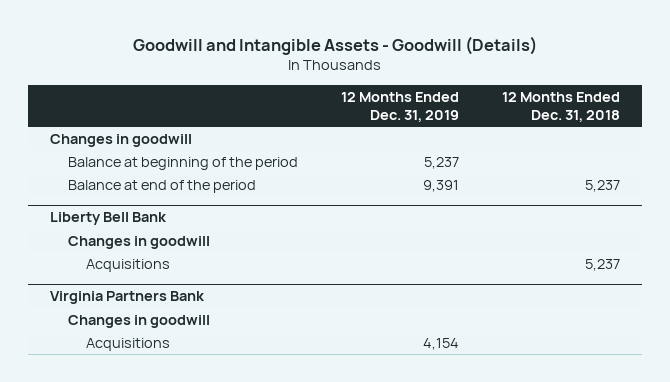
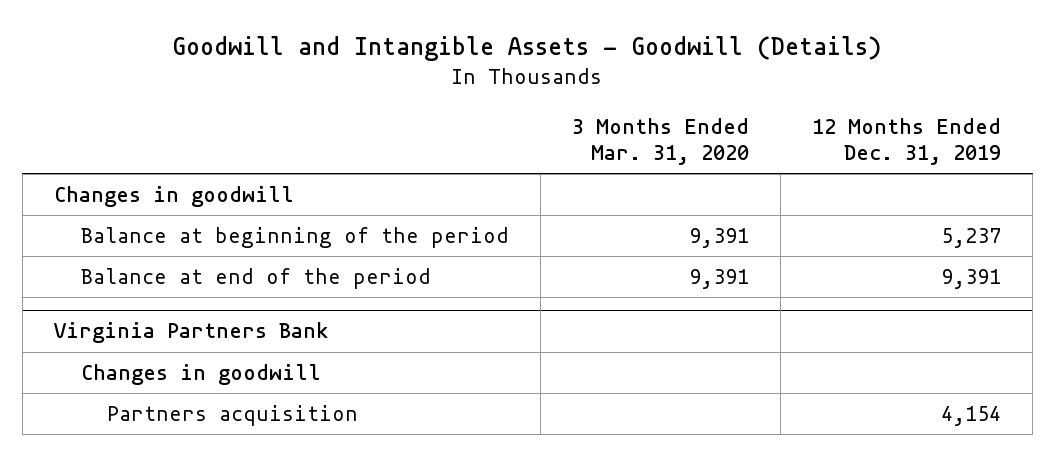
- | 12 Months Ended Dec. 31, 2019 | 12 Months Ended Dec. 31, 2018
+ | 3 Months Ended Mar. 31, 2020 | 12 Months Ended Dec. 31, 2019
- Liberty Bell Bank
- Changes in goodwill
- Acquisitions | | 5,237
@ Virginia Partners Bank
- Acquisitions | 4,154 |
+ Partners acquisition | | 4,154

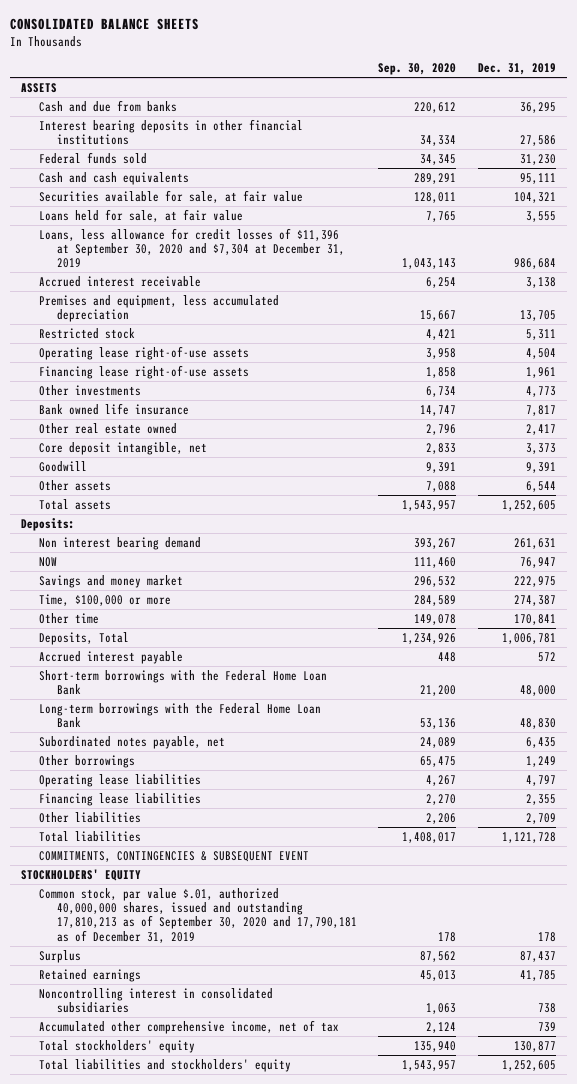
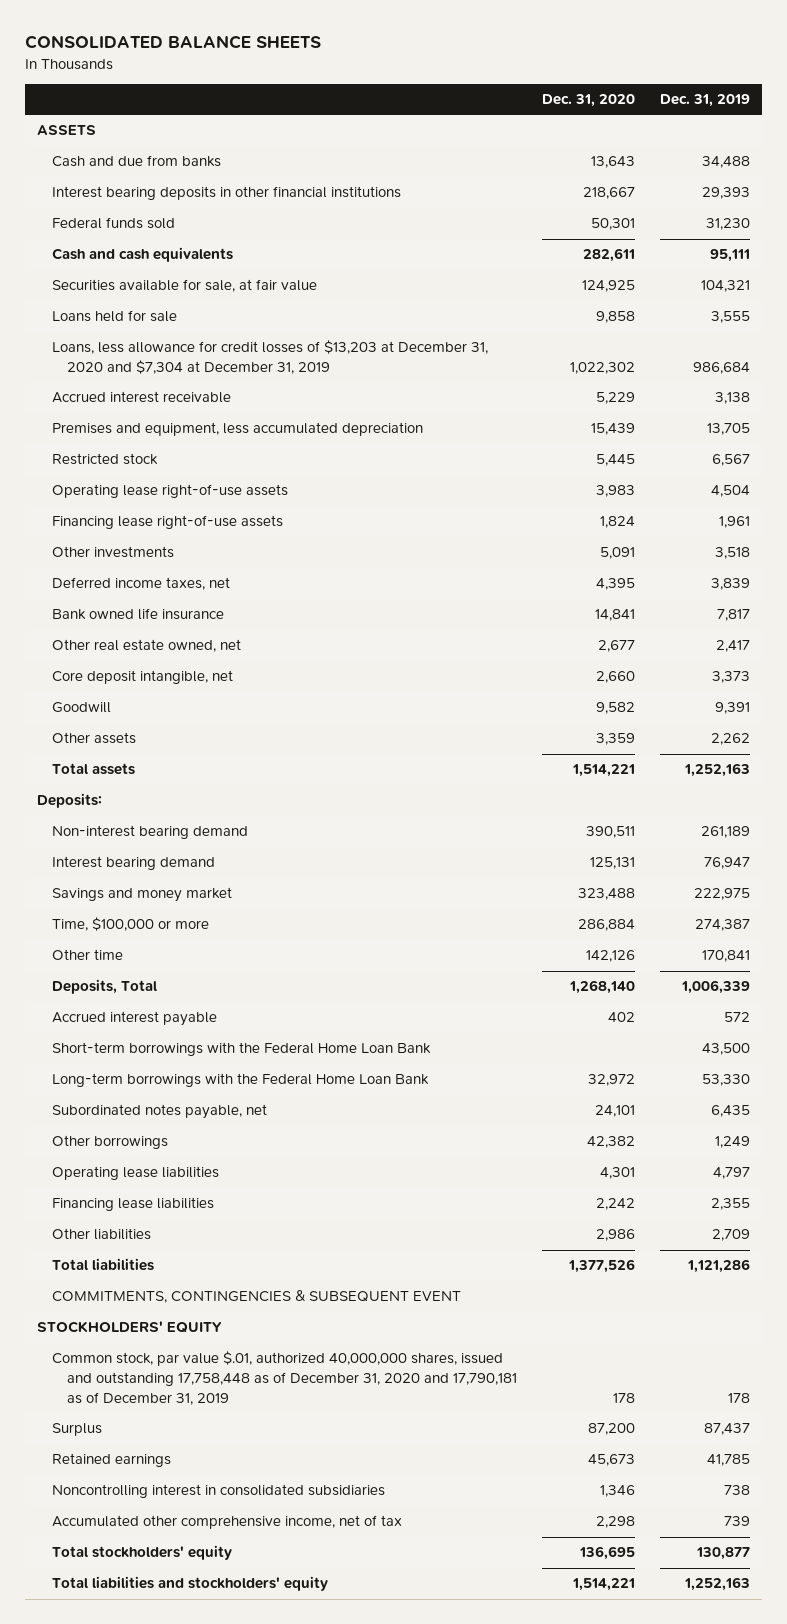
- | Sep. 30, 2020 | Dec. 31, 2019
+ | Dec. 31, 2020 | Dec. 31, 2019
- Cash and due from banks | 220,612 | 36,295
- Interest bearing deposits in other financial institutions | 34,334 | 27,586
+ Cash and due from banks | 13,643 | 34,488
+ Interest bearing deposits in other financial institutions | 218,667 | 29,393
- Loans held for sale, at fair value | 7,765 | 3,555
- Loans, less allowance for credit losses of $11,396 at September 30, 2020 and $7,304 at December 31, 2019 | 1,043,143 | 986,684
+ Loans held for sale | 9,858 | 3,555
+ Loans, less allowance for credit losses of $13,203 at December 31, 2020 and $7,304 at December 31, 2019 | 1,022,302 | 986,684
- Restricted stock | 4,421 | 5,311
+ Restricted stock | 5,445 | 6,567
- Other investments | 6,734 | 4,773
+ Other investments | 5,091 | 3,518
+ Deferred income taxes, net | 4,395 | 3,839
- Other real estate owned | 2,796 | 2,417
+ Other real estate owned, net | 2,677 | 2,417
- Other assets | 7,088 | 6,544
- Total assets | 1,543,957 | 1,252,605
+ Other assets | 3,359 | 2,262
+ Total assets | 1,514,221 | 1,252,163
- Non interest bearing demand | 393,267 | 261,631
- NOW | 111,460 | 76,947
+ Non-interest bearing demand | 390,511 | 261,189
+ Interest bearing demand | 125,131 | 76,947
- Deposits, Total | 1,234,926 | 1,006,781
+ Deposits, Total | 1,268,140 | 1,006,339
- Short-term borrowings with the Federal Home Loan Bank | 21,200 | 48,000
- Long-term borrowings with the Federal Home Loan Bank | 53,136 | 48,830
+ Short-term borrowings with the Federal Home Loan Bank | | 43,500
+ Long-term borrowings with the Federal Home Loan Bank | 32,972 | 53,330
- Total liabilities | 1,408,017 | 1,121,728
+ Total liabilities | 1,377,526 | 1,121,286
- Common stock, par value $.01, authorized 40,000,000 shares, issued and outstanding 17,810,213 as of September 30, 2020 and 17,790,181 as of December 31, 2019 | 178 | 178
+ Common stock, par value $.01, authorized 40,000,000 shares, issued and outstanding 17,758,448 as of December 31, 2020 and 17,790,181 as of December 31, 2019 | 178 | 178
- Total liabilities and stockholders' equity | 1,543,957 | 1,252,605
+ Total liabilities and stockholders' equity | 1,514,221 | 1,252,163

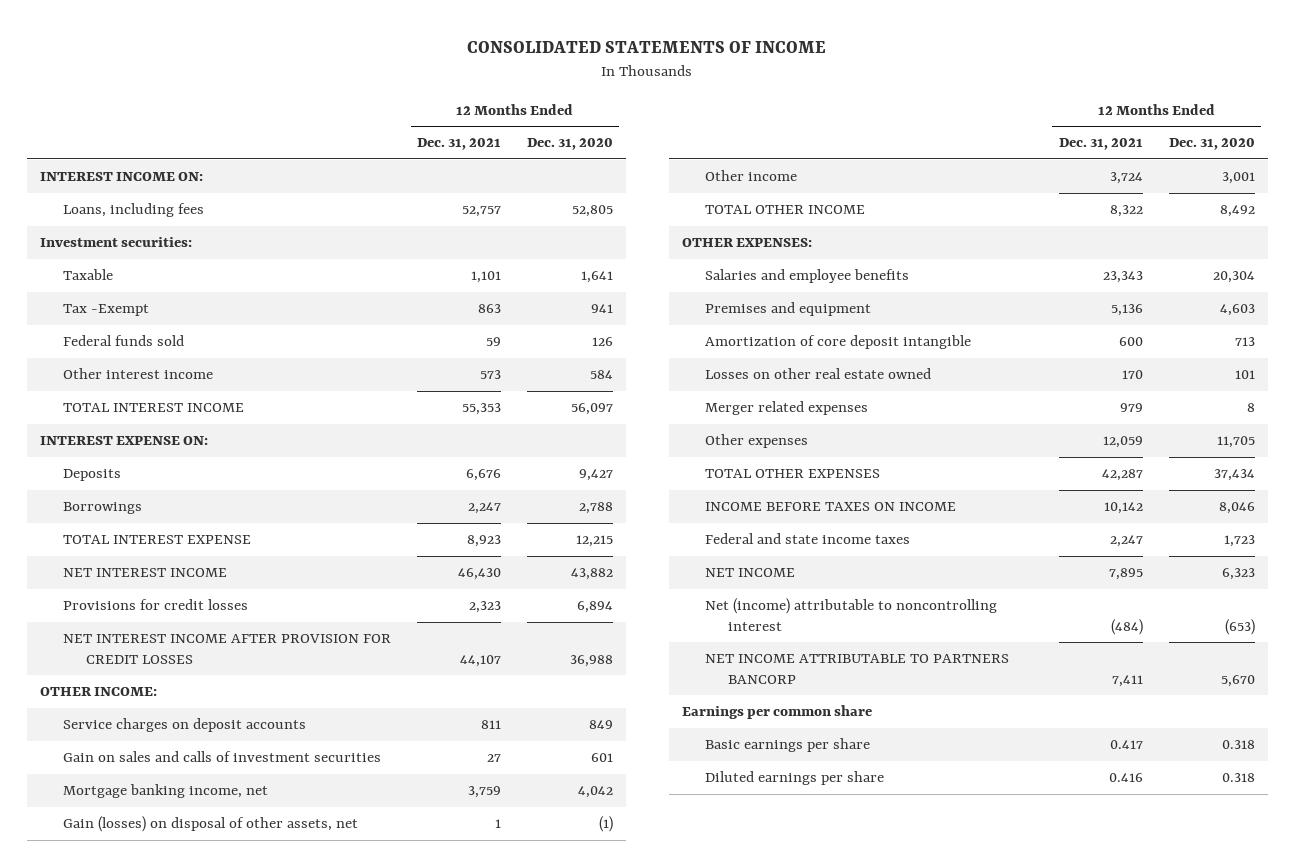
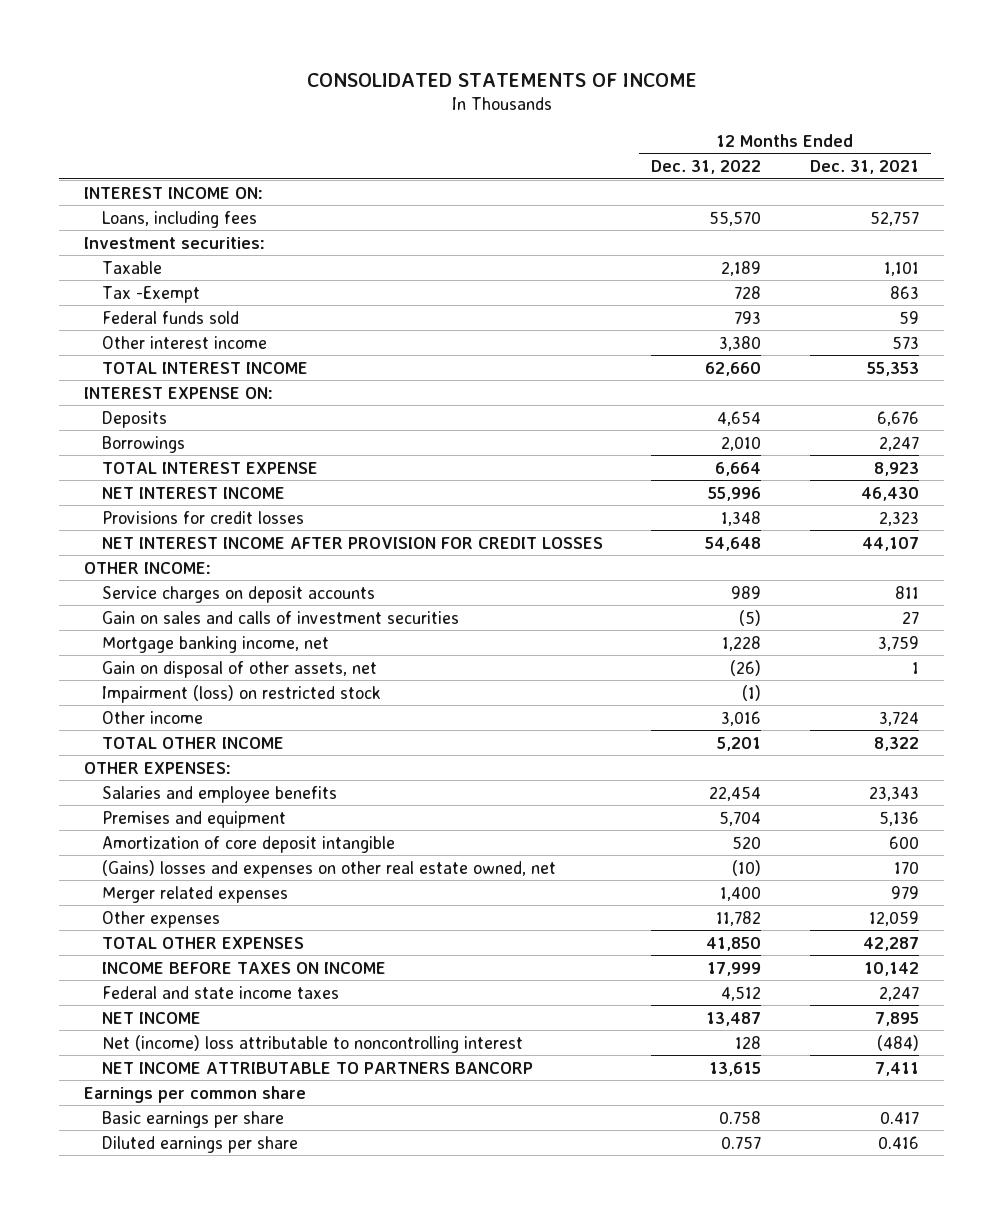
- | 12 Months Ended Dec. 31, 2021 | 12 Months Ended Dec. 31, 2020
+ | 12 Months Ended Dec. 31, 2022 | 12 Months Ended Dec. 31, 2021
- Gain (losses) on disposal of other assets, net | 1 | (1)
+ Gain on disposal of other assets, net | (26) | 1
+ Impairment (loss) on restricted stock | (1) |
- Losses on other real estate owned | 170 | 101
+ (Gains) losses and expenses on other real estate owned, net | (10) | 170
- Net (income) attributable to noncontrolling interest | (484) | (653)
+ Net (income) loss attributable to noncontrolling interest | 128 | (484)

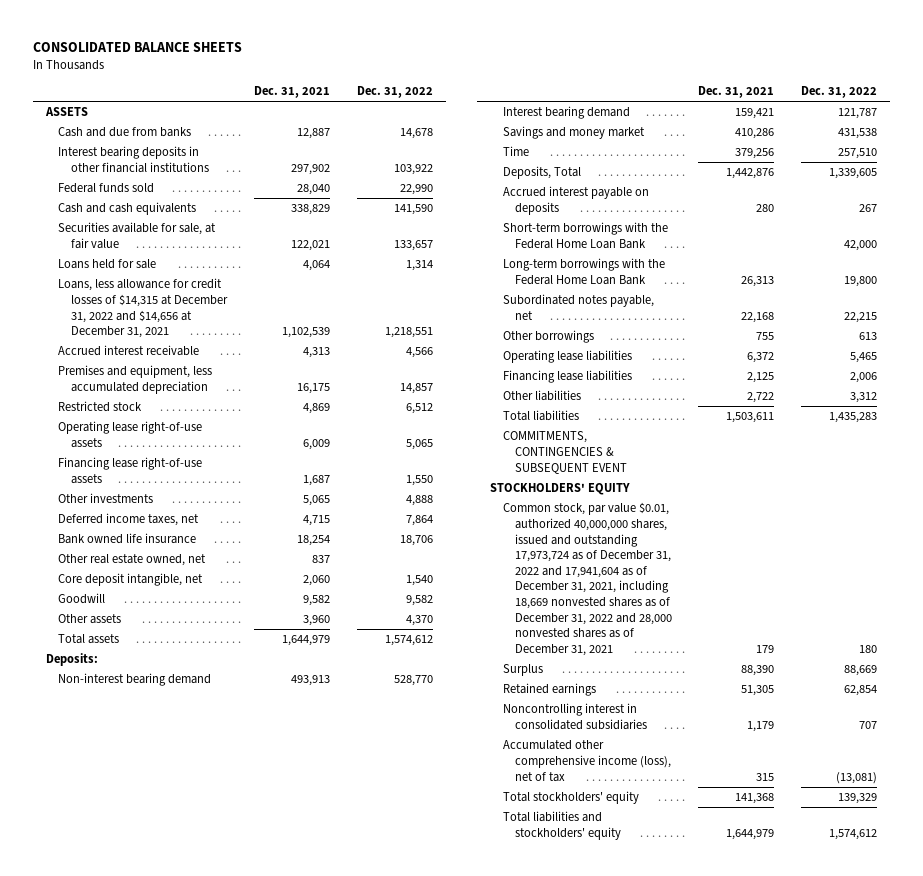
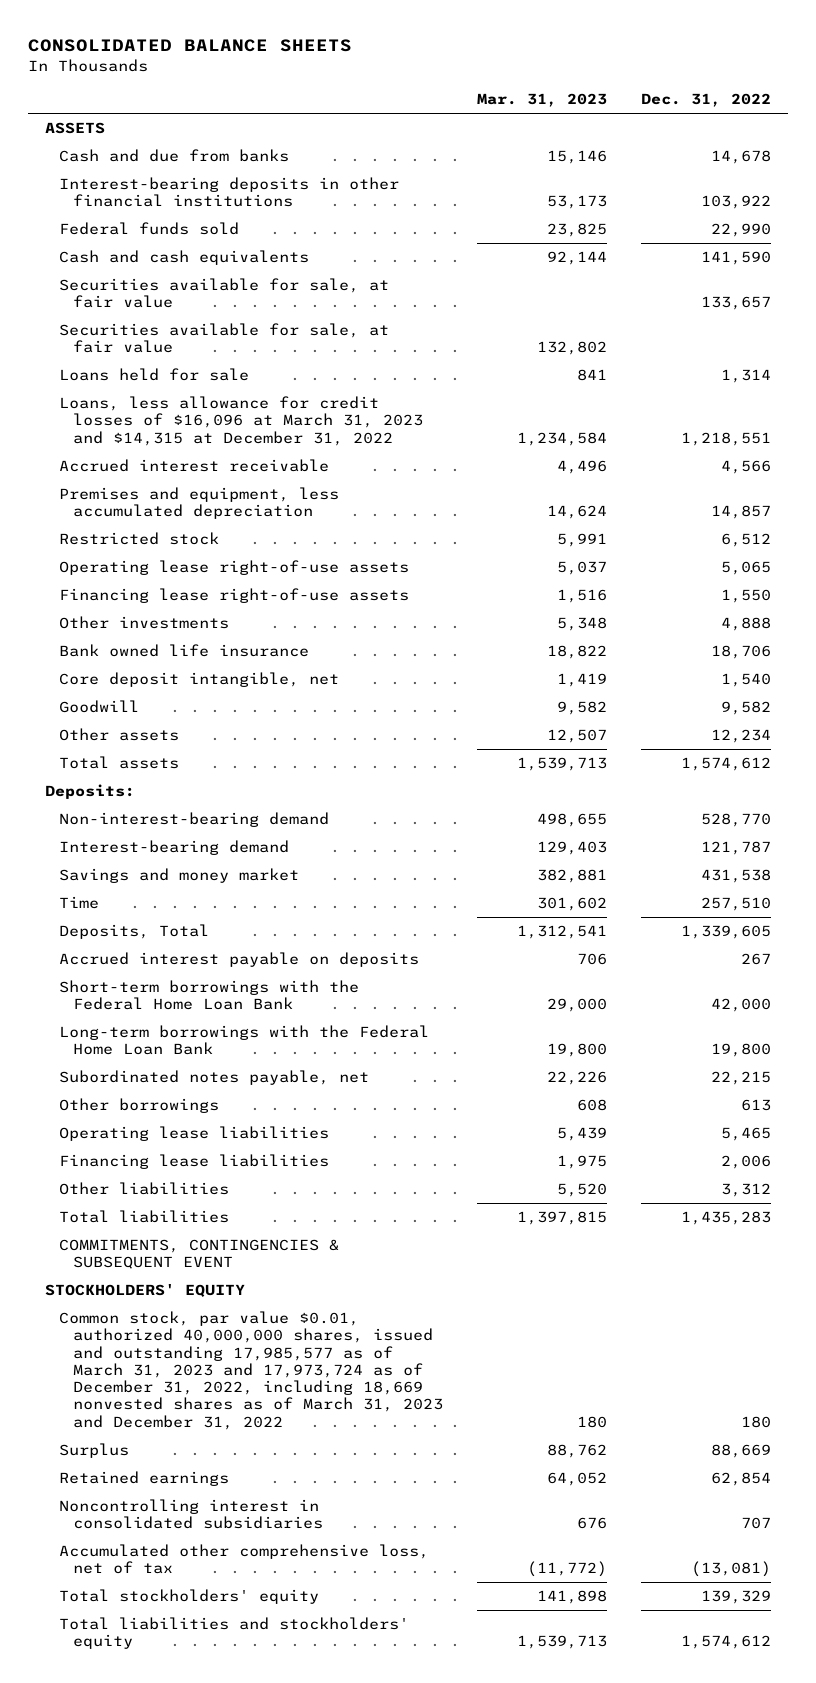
- | Dec. 31, 2021 | Dec. 31, 2022
+ | Mar. 31, 2023 | Dec. 31, 2022
- Interest bearing deposits in other financial institutions | 297,902 | 103,922
+ Interest-bearing deposits in other financial institutions | 53,173 | 103,922
+ Securities available for sale, at fair value | 132,802 |
- Loans, less allowance for credit losses of $14,315 at December 31, 2022 and $14,656 at December 31, 2021 | 1,102,539 | 1,218,551
+ Loans, less allowance for credit losses of $16,096 at March 31, 2023 and $14,315 at December 31, 2022 | 1,234,584 | 1,218,551
- Deferred income taxes, net | 4,715 | 7,864
- Other real estate owned, net | 837 |
- Other assets | 3,960 | 4,370
+ Other assets | 12,507 | 12,234
- Non-interest bearing demand | 493,913 | 528,770
- Interest bearing demand | 159,421 | 121,787
+ Non-interest-bearing demand | 498,655 | 528,770
+ Interest-bearing demand | 129,403 | 121,787
- Common stock, par value $0.01, authorized 40,000,000 shares, issued and outstanding 17,973,724 as of December 31, 2022 and 17,941,604 as of December 31, 2021, including 18,669 nonvested shares as of December 31, 2022 and 28,000 nonvested shares as of December 31, 2021 | 179 | 180
+ Common stock, par value $0.01, authorized 40,000,000 shares, issued and outstanding 17,985,577 as of March 31, 2023 and 17,973,724 as of December 31, 2022, including 18,669 nonvested shares as of March 31, 2023 and December 31, 2022 | 180 | 180
- Accumulated other comprehensive income (loss), net of tax | 315 | (13,081)
+ Accumulated other comprehensive loss, net of tax | (11,772) | (13,081)

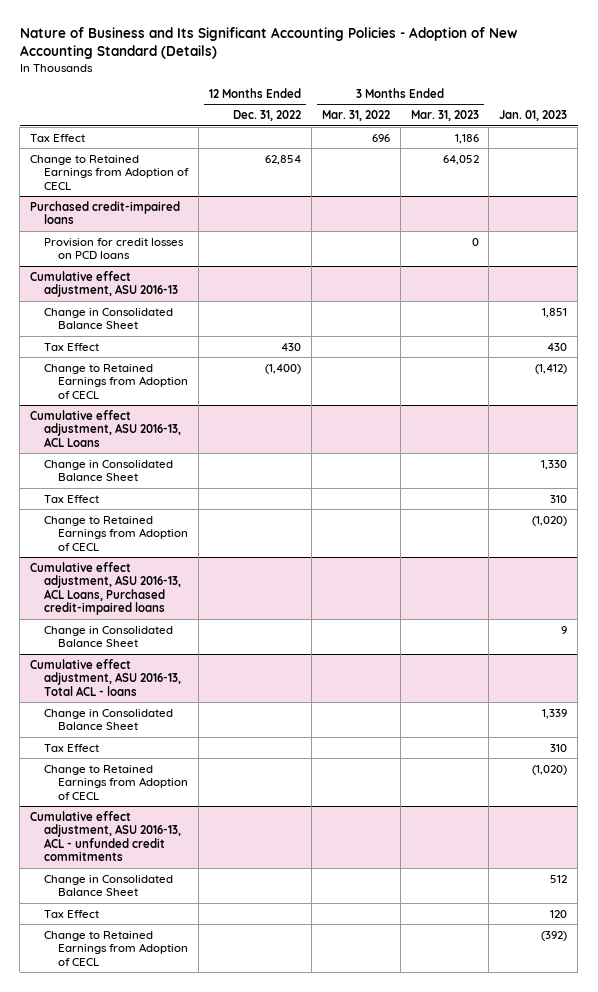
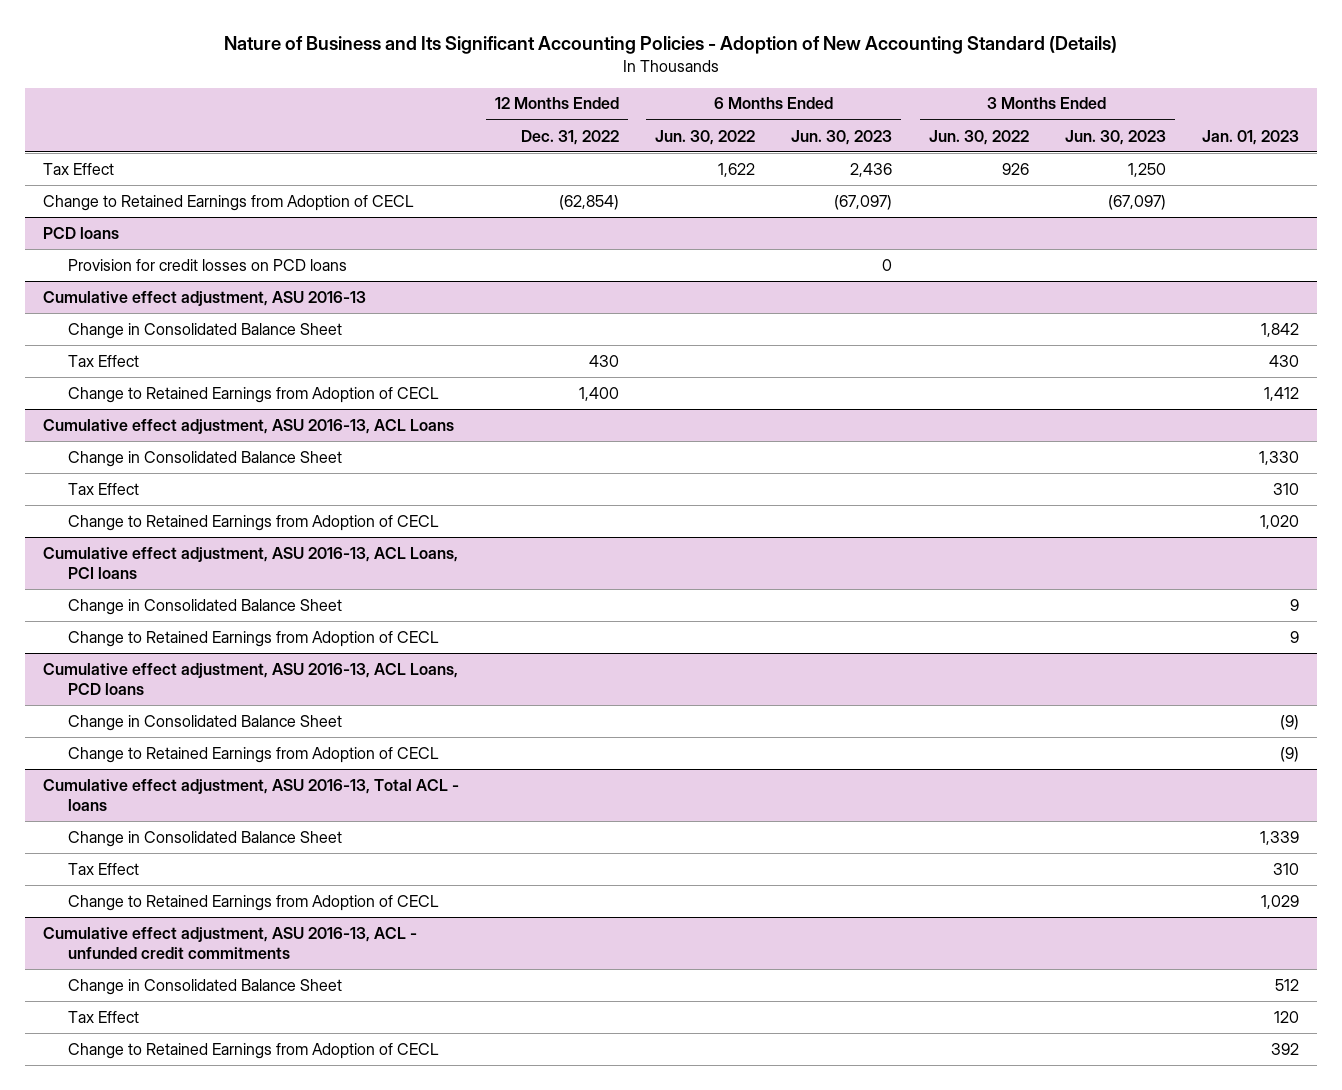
- | 12 Months Ended Dec. 31, 2022 | 3 Months Ended Mar. 31, 2022 | 3 Months Ended Mar. 31, 2023 | Jan. 01, 2023
+ | 12 Months Ended Dec. 31, 2022 | 6 Months Ended Jun. 30, 2022 | 6 Months Ended Jun. 30, 2023 | 3 Months Ended Jun. 30, 2022 | 3 Months Ended Jun. 30, 2023 | Jan. 01, 2023
- Change to Retained Earnings from Adoption of CECL | 62,854 | | 64,052 |
- Purchased credit-impaired loans
+ Change to Retained Earnings from Adoption of CECL | (62,854) | | (67,097) | | (67,097) |
+ PCD loans
@ Cumulative effect adjustment, ASU 2016-13
- Change in Consolidated Balance Sheet | | | | 1,851
+ Change in Consolidated Balance Sheet | | | | | | 1,842
- Change to Retained Earnings from Adoption of CECL | (1,400) | | | (1,412)
+ Change to Retained Earnings from Adoption of CECL | 1,400 | | | | | 1,412
@ Cumulative effect adjustment, ASU 2016-13, ACL Loans
- Change to Retained Earnings from Adoption of CECL | | | | (1,020)
- Cumulative effect adjustment, ASU 2016-13, ACL Loans, Purchased credit-impaired loans
@ Cumulative effect adjustment, ASU 2016-13, ACL Loans
+ Change to Retained Earnings from Adoption of CECL | | | | | | 1,020
+ Cumulative effect adjustment, ASU 2016-13, ACL Loans, PCI loans
+ Change to Retained Earnings from Adoption of CECL | | | | | | 9
+ Cumulative effect adjustment, ASU 2016-13, ACL Loans, PCD loans
+ Change in Consolidated Balance Sheet | | | | | | (9)
+ Change to Retained Earnings from Adoption of CECL | | | | | | (9)
@ Cumulative effect adjustment, ASU 2016-13, Total ACL - loans
- Change to Retained Earnings from Adoption of CECL | | | | (1,020)
+ Change to Retained Earnings from Adoption of CECL | | | | | | 1,029
@ Cumulative effect adjustment, ASU 2016-13, ACL - unfunded credit commitments
- Change to Retained Earnings from Adoption of CECL | | | | (392)
+ Change to Retained Earnings from Adoption of CECL | | | | | | 392

